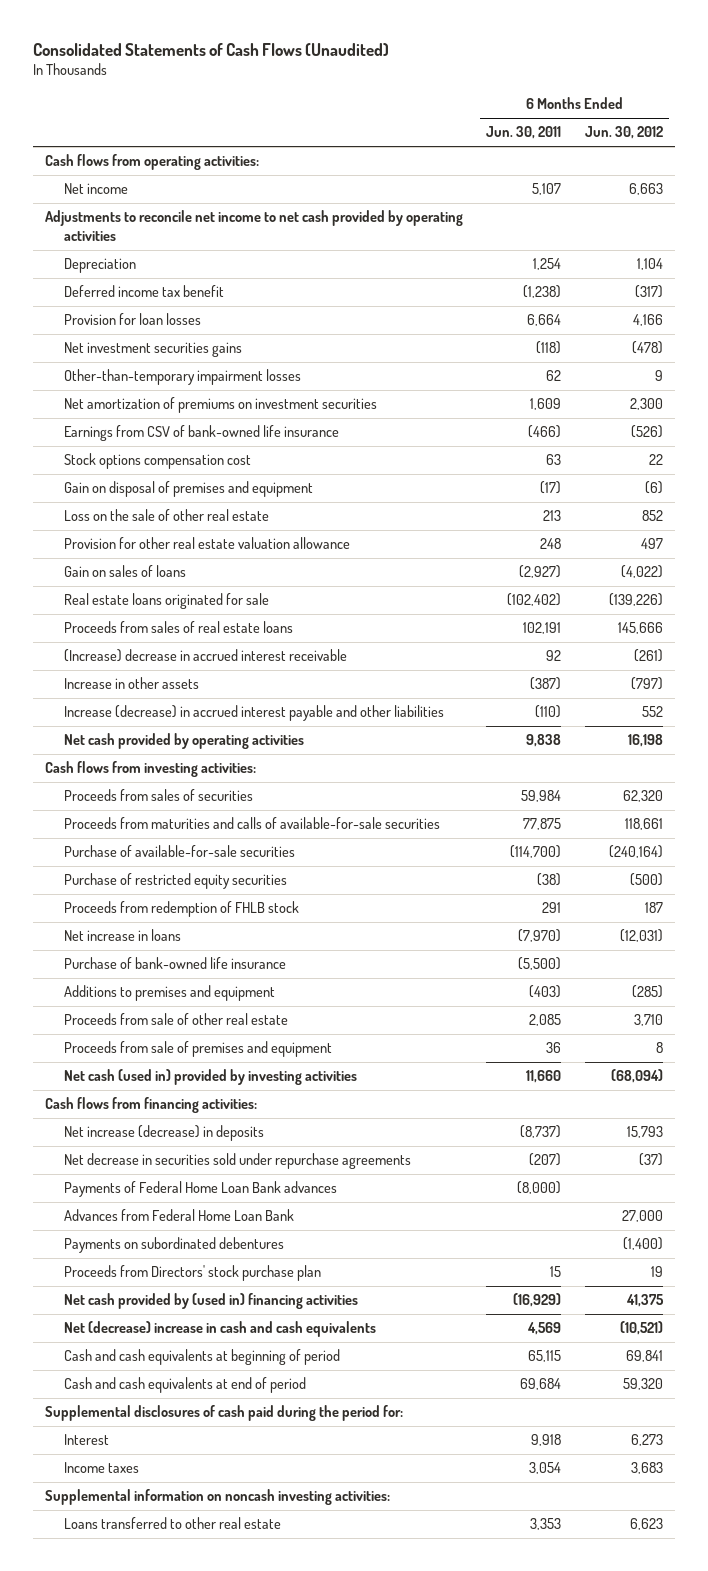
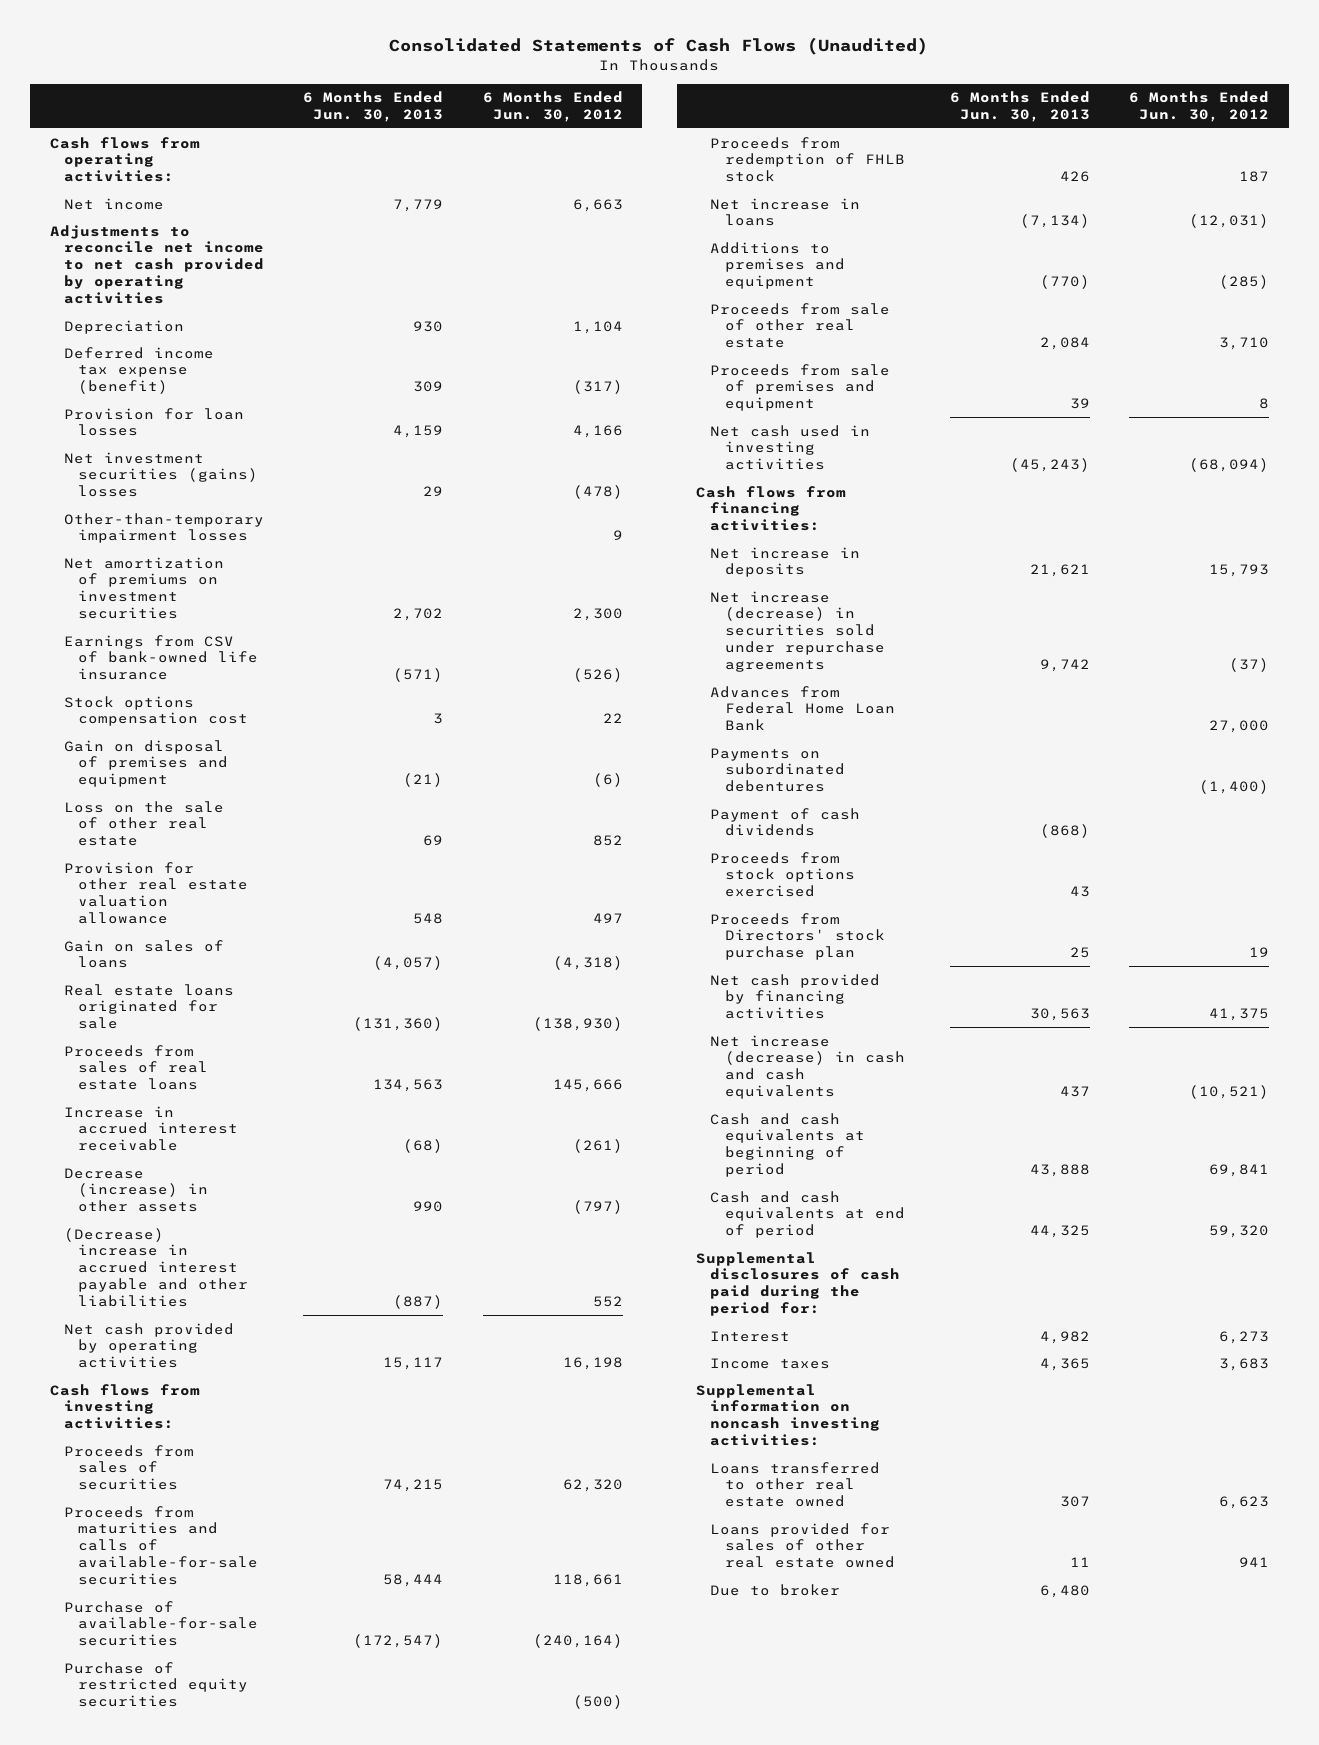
- | 6 Months Ended Jun. 30, 2011 | 6 Months Ended Jun. 30, 2012
+ | 6 Months Ended Jun. 30, 2013 | 6 Months Ended Jun. 30, 2012
- Deferred income tax benefit | (1,238) | (317)
+ Deferred income tax expense (benefit) | 309 | (317)
- Net investment securities gains | (118) | (478)
+ Net investment securities (gains) losses | 29 | (478)
- Gain on sales of loans | (2,927) | (4,022)
- Real estate loans originated for sale | (102,402) | (139,226)
+ Gain on sales of loans | (4,057) | (4,318)
+ Real estate loans originated for sale | (131,360) | (138,930)
- (Increase) decrease in accrued interest receivable | 92 | (261)
- Increase in other assets | (387) | (797)
- Increase (decrease) in accrued interest payable and other liabilities | (110) | 552
+ Increase in accrued interest receivable | (68) | (261)
+ Decrease (increase) in other assets | 990 | (797)
+ (Decrease) increase in accrued interest payable and other liabilities | (887) | 552
- Purchase of bank-owned life insurance | (5,500) |
- Net cash (used in) provided by investing activities | 11,660 | (68,094)
+ Net cash used in investing activities | (45,243) | (68,094)
- Net increase (decrease) in deposits | (8,737) | 15,793
- Net decrease in securities sold under repurchase agreements | (207) | (37)
- Payments of Federal Home Loan Bank advances | (8,000) |
+ Net increase in deposits | 21,621 | 15,793
+ Net increase (decrease) in securities sold under repurchase agreements | 9,742 | (37)
+ Payment of cash dividends | (868) |
+ Proceeds from stock options exercised | 43 |
- Net cash provided by (used in) financing activities | (16,929) | 41,375
- Net (decrease) increase in cash and cash equivalents | 4,569 | (10,521)
+ Net cash provided by financing activities | 30,563 | 41,375
+ Net increase (decrease) in cash and cash equivalents | 437 | (10,521)
- Loans transferred to other real estate | 3,353 | 6,623
+ Loans transferred to other real estate owned | 307 | 6,623
+ Loans provided for sales of other real estate owned | 11 | 941
+ Due to broker | 6,480 |

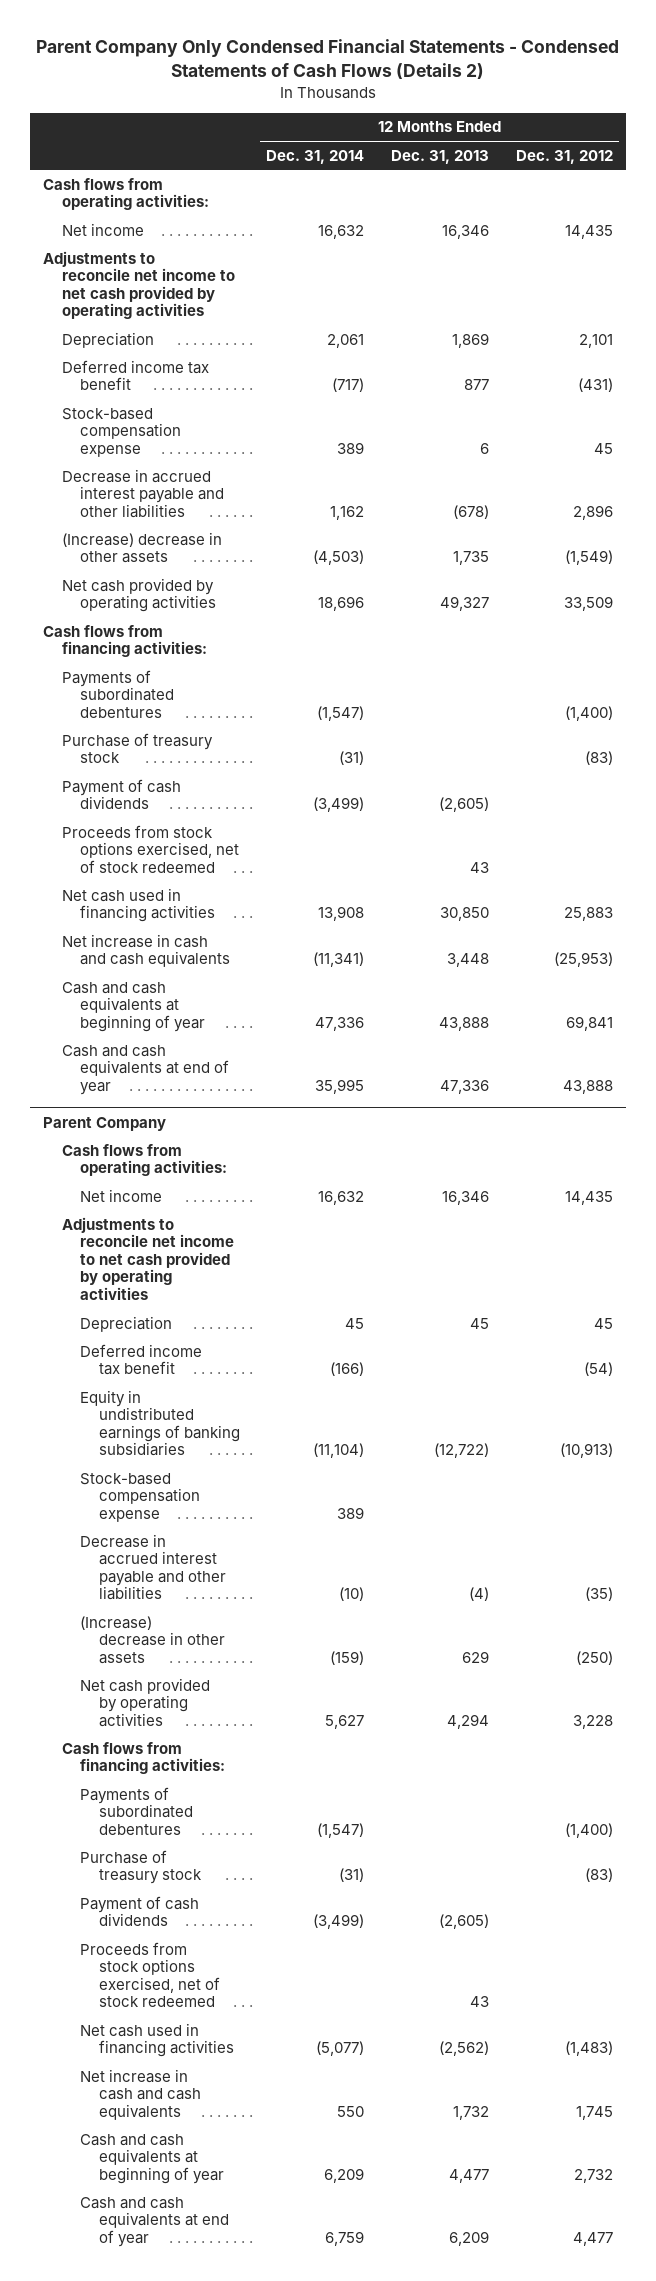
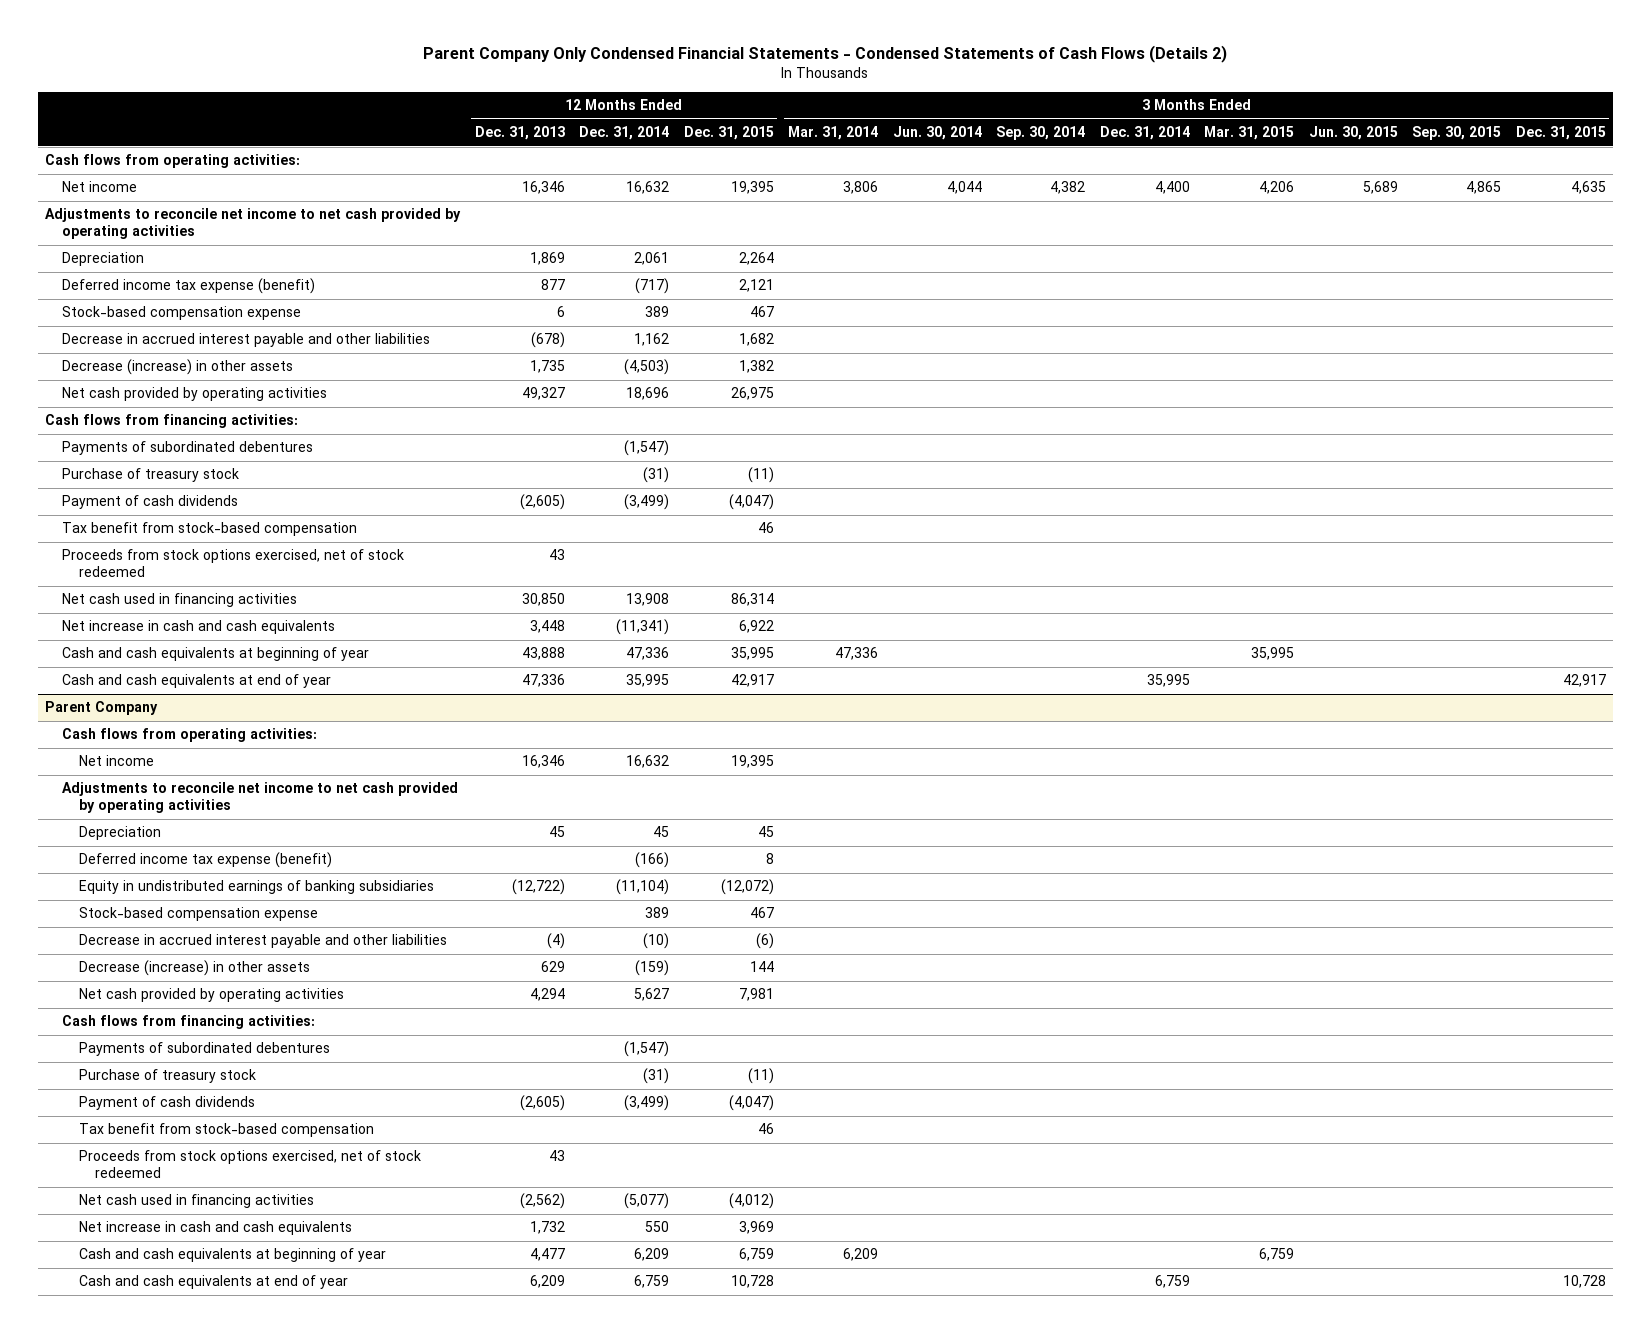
- | 12 Months Ended Dec. 31, 2014 | 12 Months Ended Dec. 31, 2013 | 12 Months Ended Dec. 31, 2012
+ | 12 Months Ended Dec. 31, 2013 | 12 Months Ended Dec. 31, 2014 | 12 Months Ended Dec. 31, 2015 | 3 Months Ended Mar. 31, 2014 | 3 Months Ended Jun. 30, 2014 | 3 Months Ended Sep. 30, 2014 | 3 Months Ended Dec. 31, 2014 | 3 Months Ended Mar. 31, 2015 | 3 Months Ended Jun. 30, 2015 | 3 Months Ended Sep. 30, 2015 | 3 Months Ended Dec. 31, 2015
- Deferred income tax benefit | (717) | 877 | (431)
+ Deferred income tax expense (benefit) | 877 | (717) | 2,121 | | | | | | | |
- (Increase) decrease in other assets | (4,503) | 1,735 | (1,549)
+ Decrease (increase) in other assets | 1,735 | (4,503) | 1,382 | | | | | | | |
+ Tax benefit from stock-based compensation | | | 46 | | | | | | | |
@ Parent Company
- Deferred income tax benefit | (166) | | (54)
+ Deferred income tax expense (benefit) | | (166) | 8 | | | | | | | |
- (Increase) decrease in other assets | (159) | 629 | (250)
+ Decrease (increase) in other assets | 629 | (159) | 144 | | | | | | | |
+ Tax benefit from stock-based compensation | | | 46 | | | | | | | |

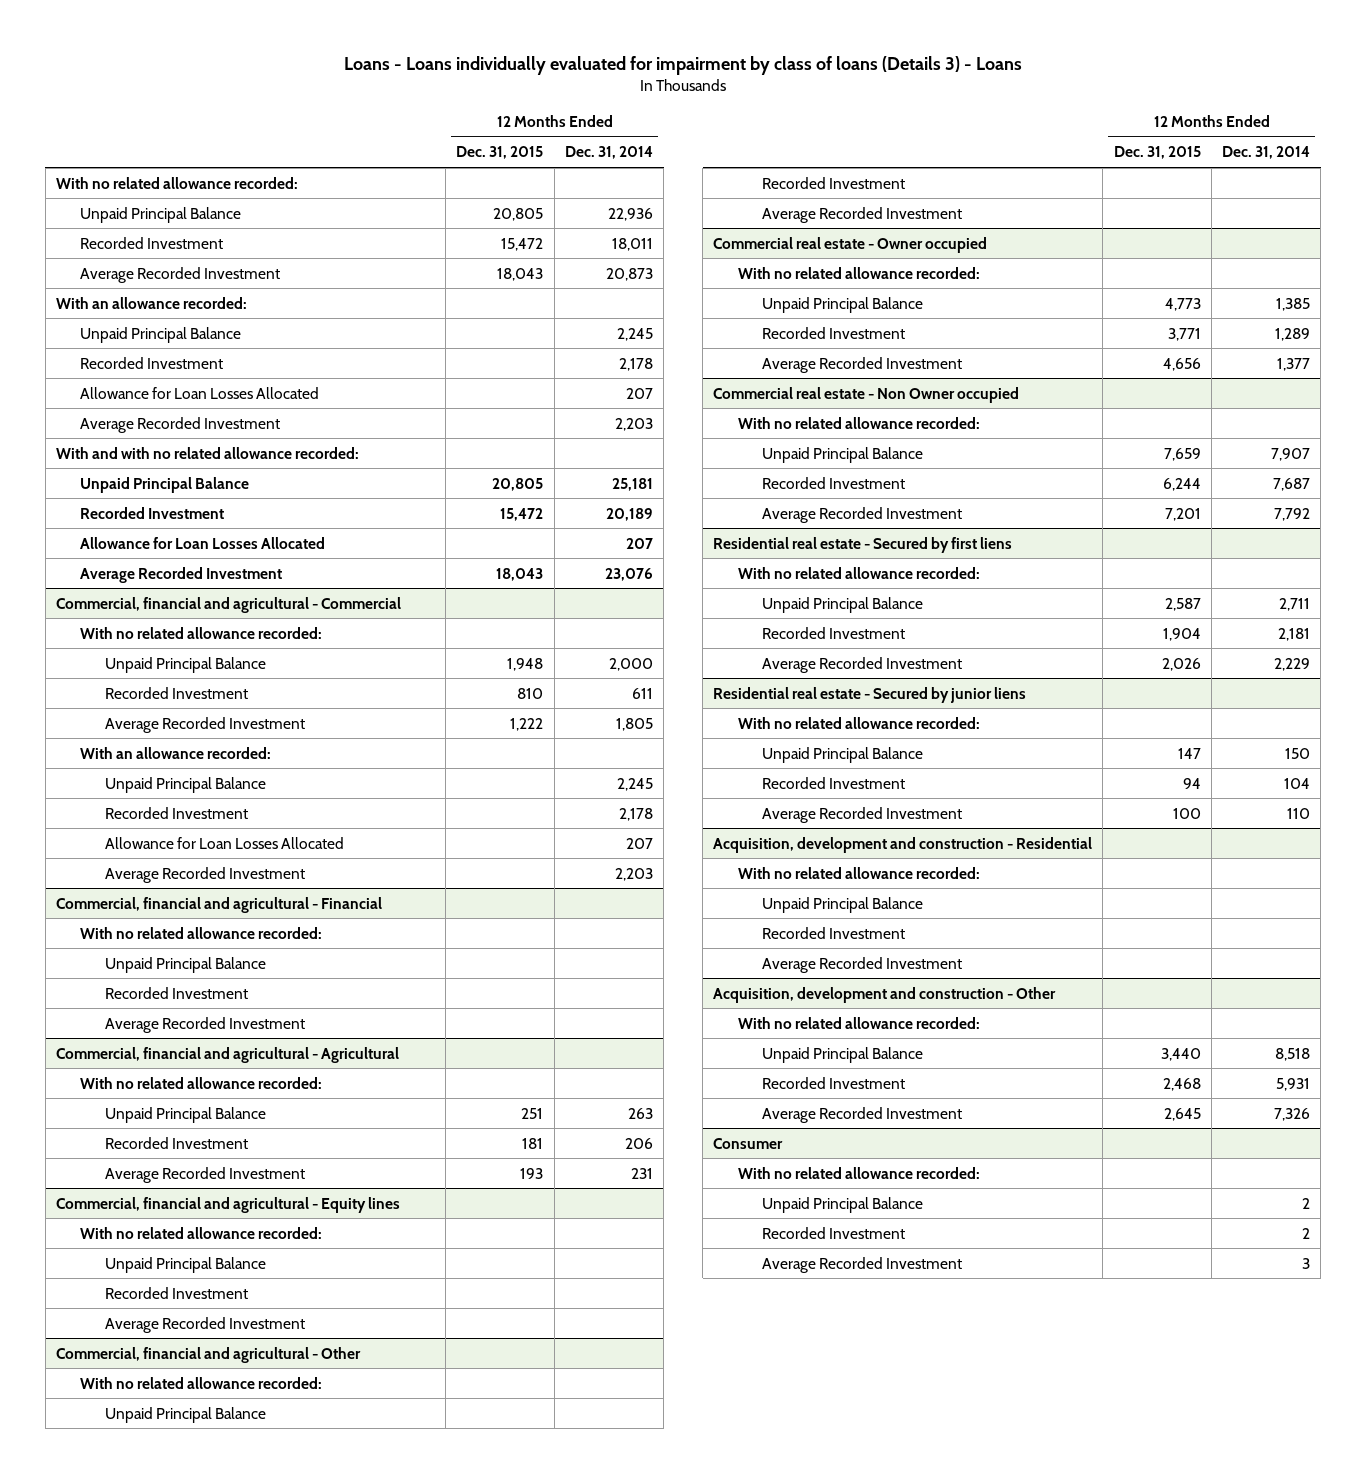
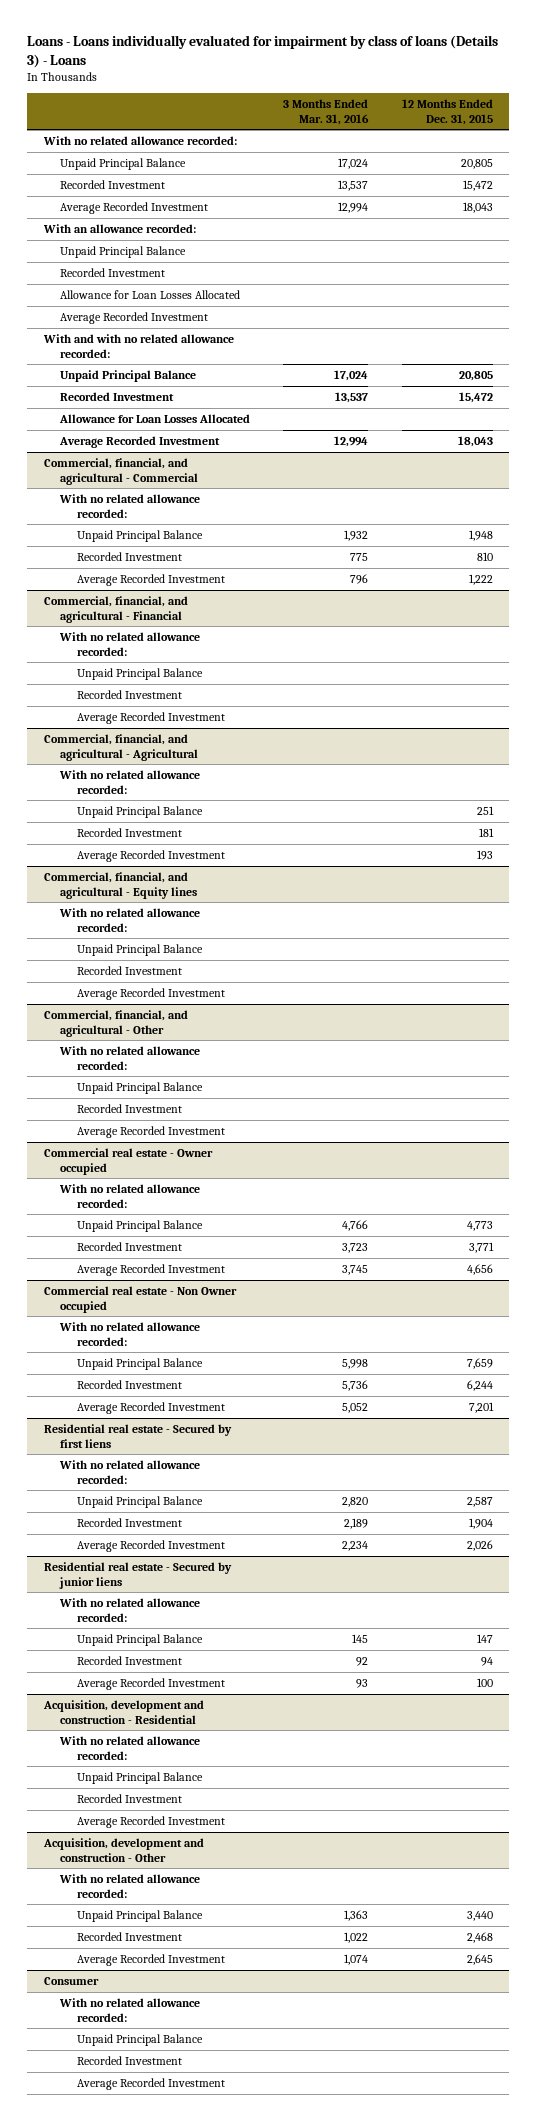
- | 12 Months Ended Dec. 31, 2015 | 12 Months Ended Dec. 31, 2014
+ | 3 Months Ended Mar. 31, 2016 | 12 Months Ended Dec. 31, 2015
- Commercial, financial and agricultural - Commercial
+ Commercial, financial, and agricultural - Commercial
- With an allowance recorded:
- Unpaid Principal Balance | | 2,245
- Recorded Investment | | 2,178
- Allowance for Loan Losses Allocated | | 207
- Average Recorded Investment | | 2,203
- Commercial, financial and agricultural - Financial
+ Commercial, financial, and agricultural - Financial
- Commercial, financial and agricultural - Agricultural
+ Commercial, financial, and agricultural - Agricultural
- Commercial, financial and agricultural - Equity lines
+ Commercial, financial, and agricultural - Equity lines
- Commercial, financial and agricultural - Other
+ Commercial, financial, and agricultural - Other

